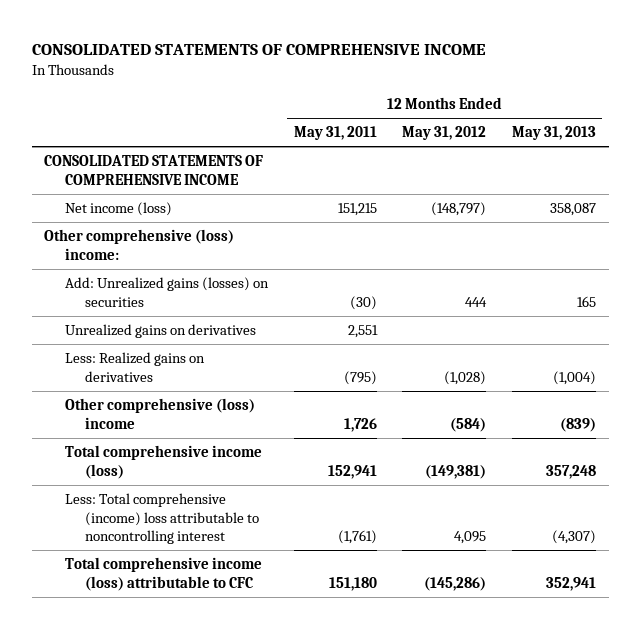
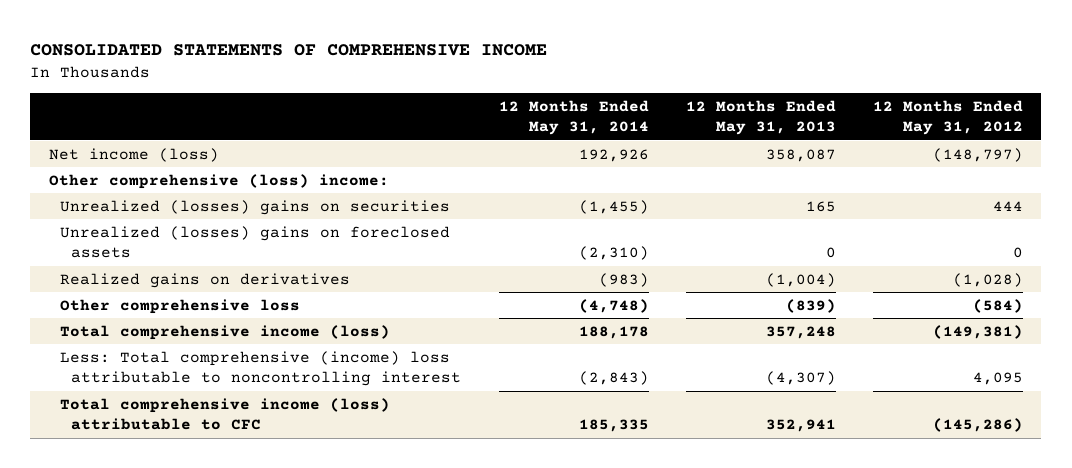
- | 12 Months Ended May 31, 2011 | 12 Months Ended May 31, 2012 | 12 Months Ended May 31, 2013
+ | 12 Months Ended May 31, 2014 | 12 Months Ended May 31, 2013 | 12 Months Ended May 31, 2012
- CONSOLIDATED STATEMENTS OF COMPREHENSIVE INCOME
- Add: Unrealized gains (losses) on securities | (30) | 444 | 165
- Unrealized gains on derivatives | 2,551 | |
- Less: Realized gains on derivatives | (795) | (1,028) | (1,004)
- Other comprehensive (loss) income | 1,726 | (584) | (839)
+ Unrealized (losses) gains on securities | (1,455) | 165 | 444
+ Unrealized (losses) gains on foreclosed assets | (2,310) | 0 | 0
+ Realized gains on derivatives | (983) | (1,004) | (1,028)
+ Other comprehensive loss | (4,748) | (839) | (584)

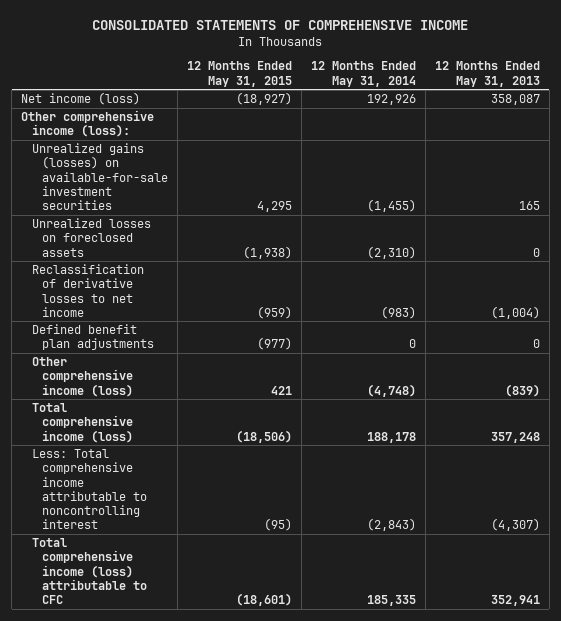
- | 12 Months Ended May 31, 2014 | 12 Months Ended May 31, 2013 | 12 Months Ended May 31, 2012
+ | 12 Months Ended May 31, 2015 | 12 Months Ended May 31, 2014 | 12 Months Ended May 31, 2013
- Other comprehensive (loss) income:
- Unrealized (losses) gains on securities | (1,455) | 165 | 444
- Unrealized (losses) gains on foreclosed assets | (2,310) | 0 | 0
- Realized gains on derivatives | (983) | (1,004) | (1,028)
- Other comprehensive loss | (4,748) | (839) | (584)
+ Other comprehensive income (loss):
+ Unrealized gains (losses) on available-for-sale investment securities | 4,295 | (1,455) | 165
+ Unrealized losses on foreclosed assets | (1,938) | (2,310) | 0
+ Reclassification of derivative losses to net income | (959) | (983) | (1,004)
+ Defined benefit plan adjustments | (977) | 0 | 0
+ Other comprehensive income (loss) | 421 | (4,748) | (839)
- Less: Total comprehensive (income) loss attributable to noncontrolling interest | (2,843) | (4,307) | 4,095
+ Less: Total comprehensive income attributable to noncontrolling interest | (95) | (2,843) | (4,307)

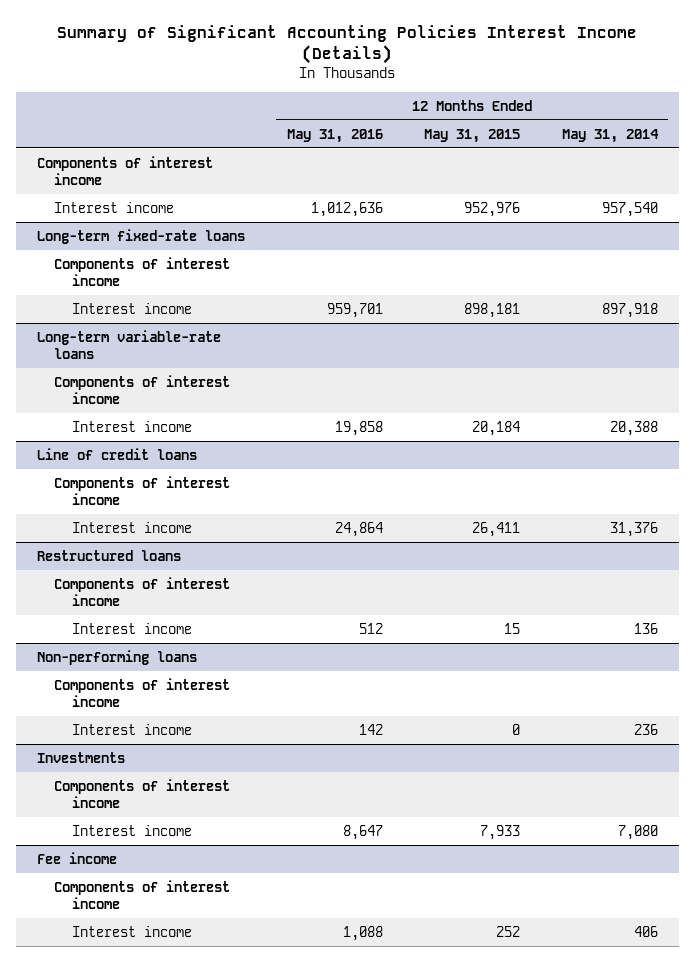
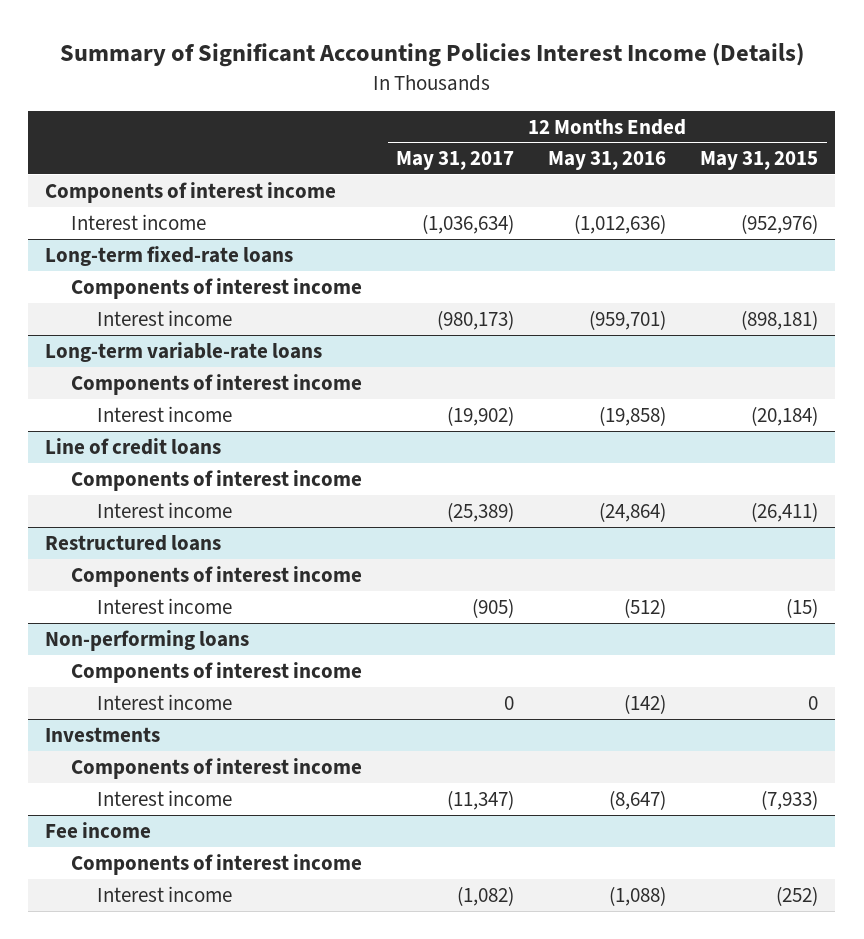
- | 12 Months Ended May 31, 2016 | 12 Months Ended May 31, 2015 | 12 Months Ended May 31, 2014
+ | 12 Months Ended May 31, 2017 | 12 Months Ended May 31, 2016 | 12 Months Ended May 31, 2015
- Interest income | 1,012,636 | 952,976 | 957,540
+ Interest income | (1,036,634) | (1,012,636) | (952,976)
@ Long-term fixed-rate loans
- Interest income | 959,701 | 898,181 | 897,918
+ Interest income | (980,173) | (959,701) | (898,181)
@ Long-term variable-rate loans
- Interest income | 19,858 | 20,184 | 20,388
+ Interest income | (19,902) | (19,858) | (20,184)
@ Line of credit loans
- Interest income | 24,864 | 26,411 | 31,376
+ Interest income | (25,389) | (24,864) | (26,411)
@ Restructured loans
- Interest income | 512 | 15 | 136
+ Interest income | (905) | (512) | (15)
@ Non-performing loans
- Interest income | 142 | 0 | 236
+ Interest income | 0 | (142) | 0
@ Investments
- Interest income | 8,647 | 7,933 | 7,080
+ Interest income | (11,347) | (8,647) | (7,933)
@ Fee income
- Interest income | 1,088 | 252 | 406
+ Interest income | (1,082) | (1,088) | (252)

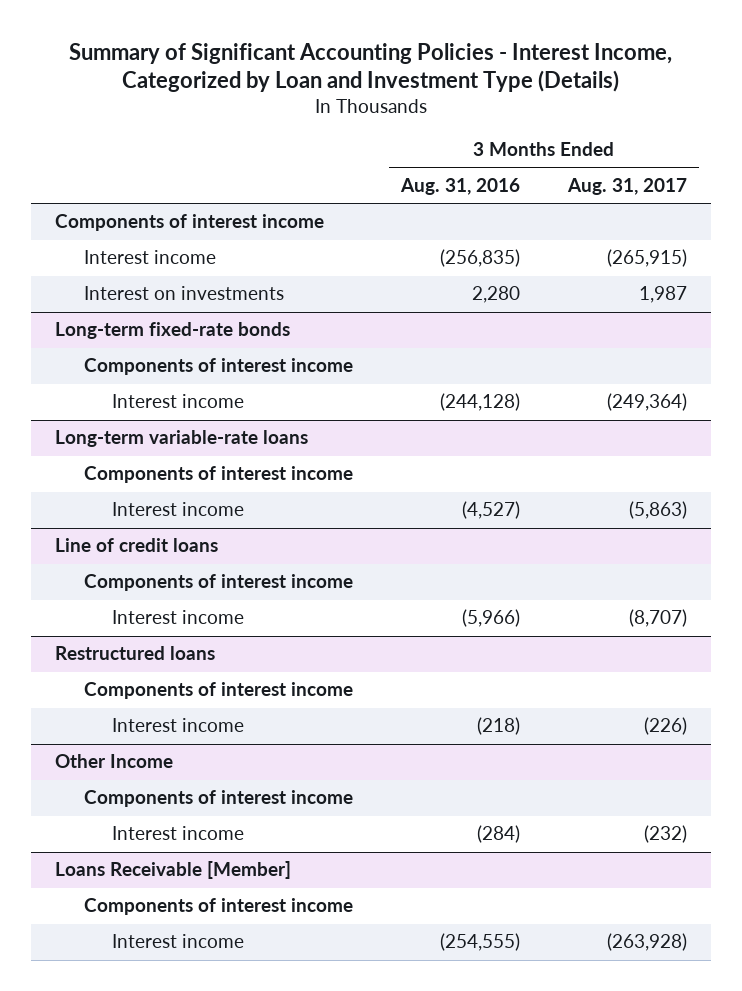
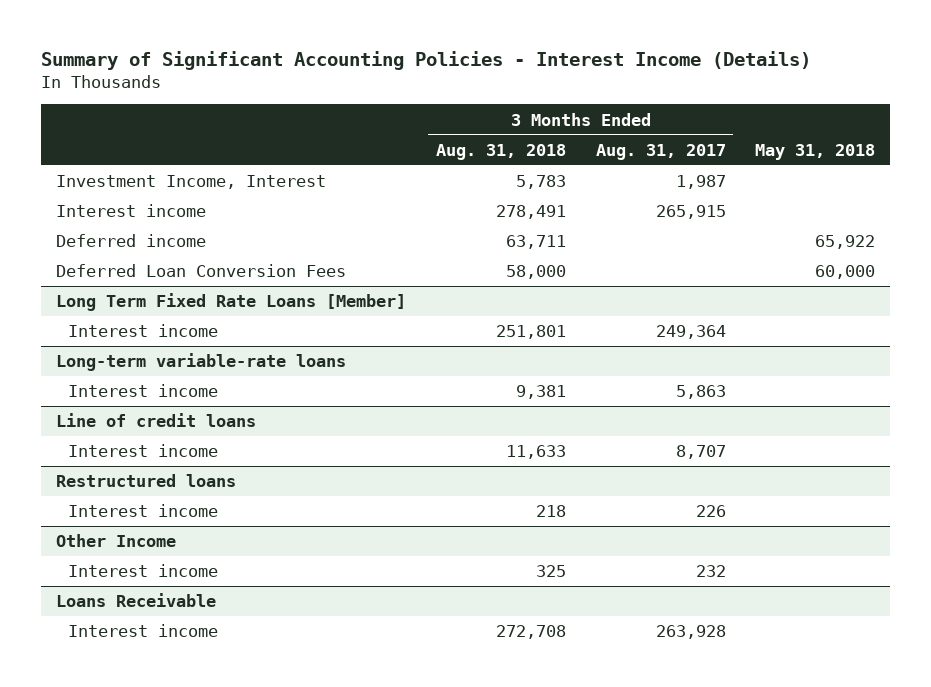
- Summary of Significant Accounting Policies - Interest Income, Categorized by Loan and Investment Type (Details)
+ Summary of Significant Accounting Policies - Interest Income (Details)
- | 3 Months Ended Aug. 31, 2016 | 3 Months Ended Aug. 31, 2017
+ | 3 Months Ended Aug. 31, 2018 | 3 Months Ended Aug. 31, 2017 | May 31, 2018
- Components of interest income
- Interest income | (256,835) | (265,915)
- Interest on investments | 2,280 | 1,987
- Long-term fixed-rate bonds
- Components of interest income
- Interest income | (244,128) | (249,364)
+ Investment Income, Interest | 5,783 | 1,987 |
+ Interest income | 278,491 | 265,915 |
+ Deferred income | 63,711 | | 65,922
+ Deferred Loan Conversion Fees | 58,000 | | 60,000
+ Long Term Fixed Rate Loans [Member]
+ Interest income | 251,801 | 249,364 |
@ Long-term variable-rate loans
- Components of interest income
- Interest income | (4,527) | (5,863)
+ Interest income | 9,381 | 5,863 |
@ Line of credit loans
- Components of interest income
- Interest income | (5,966) | (8,707)
+ Interest income | 11,633 | 8,707 |
@ Restructured loans
- Components of interest income
- Interest income | (218) | (226)
+ Interest income | 218 | 226 |
@ Other Income
- Components of interest income
- Interest income | (284) | (232)
- Loans Receivable [Member]
- Components of interest income
- Interest income | (254,555) | (263,928)
@ Other Income
+ Interest income | 325 | 232 |
+ Loans Receivable
+ Interest income | 272,708 | 263,928 |

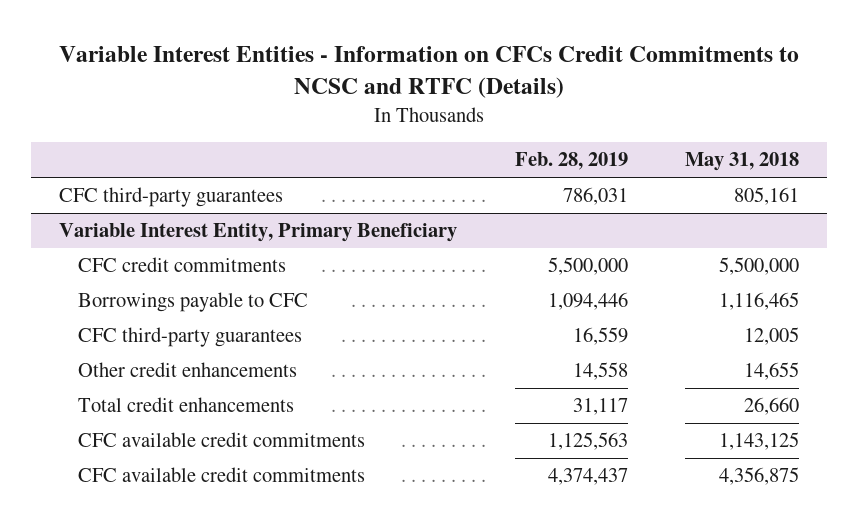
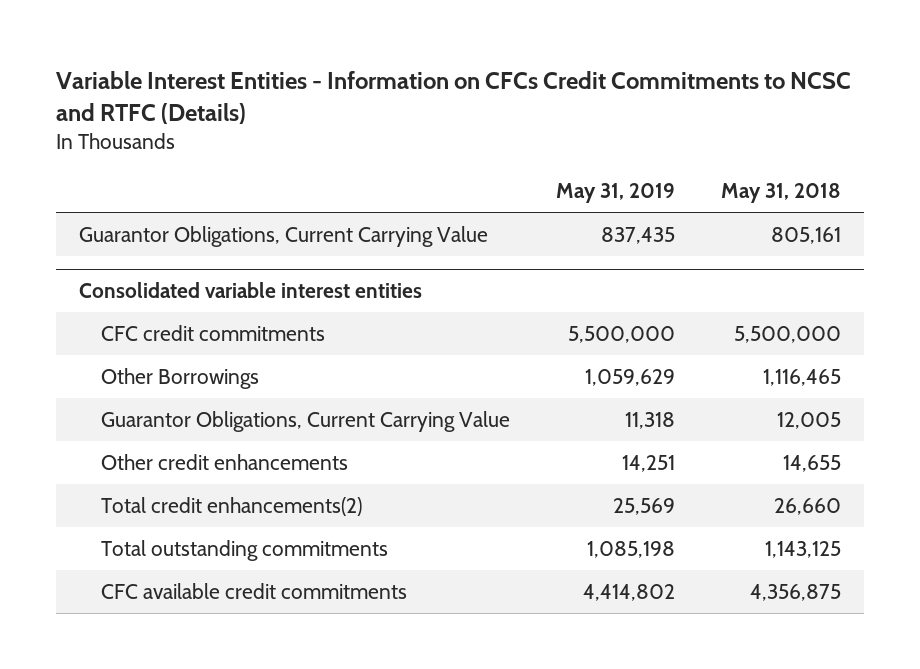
- | Feb. 28, 2019 | May 31, 2018
+ | May 31, 2019 | May 31, 2018
- CFC third-party guarantees | 786,031 | 805,161
- Variable Interest Entity, Primary Beneficiary
+ Guarantor Obligations, Current Carrying Value | 837,435 | 805,161
+ Consolidated variable interest entities
- Borrowings payable to CFC | 1,094,446 | 1,116,465
- CFC third-party guarantees | 16,559 | 12,005
+ Other Borrowings | 1,059,629 | 1,116,465
+ Guarantor Obligations, Current Carrying Value | 11,318 | 12,005
- Total credit enhancements | 31,117 | 26,660
- CFC available credit commitments | 1,125,563 | 1,143,125
+ Total credit enhancements(2) | 25,569 | 26,660
+ Total outstanding commitments | 1,085,198 | 1,143,125

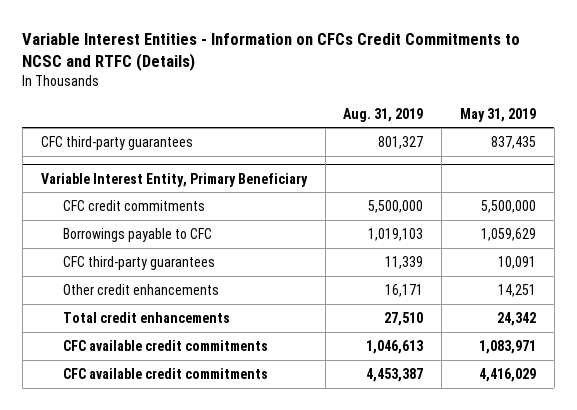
- | May 31, 2019 | May 31, 2018
+ | Aug. 31, 2019 | May 31, 2019
- Guarantor Obligations, Current Carrying Value | 837,435 | 805,161
- Consolidated variable interest entities
+ CFC third-party guarantees | 801,327 | 837,435
+ Variable Interest Entity, Primary Beneficiary
- Other Borrowings | 1,059,629 | 1,116,465
- Guarantor Obligations, Current Carrying Value | 11,318 | 12,005
+ Borrowings payable to CFC | 1,019,103 | 1,059,629
+ CFC third-party guarantees | 11,339 | 10,091
- Total credit enhancements(2) | 25,569 | 26,660
- Total outstanding commitments | 1,085,198 | 1,143,125
- CFC available credit commitments | 4,414,802 | 4,356,875
+ Total credit enhancements | 27,510 | 24,342
+ CFC available credit commitments | 1,046,613 | 1,083,971
+ CFC available credit commitments | 4,453,387 | 4,416,029

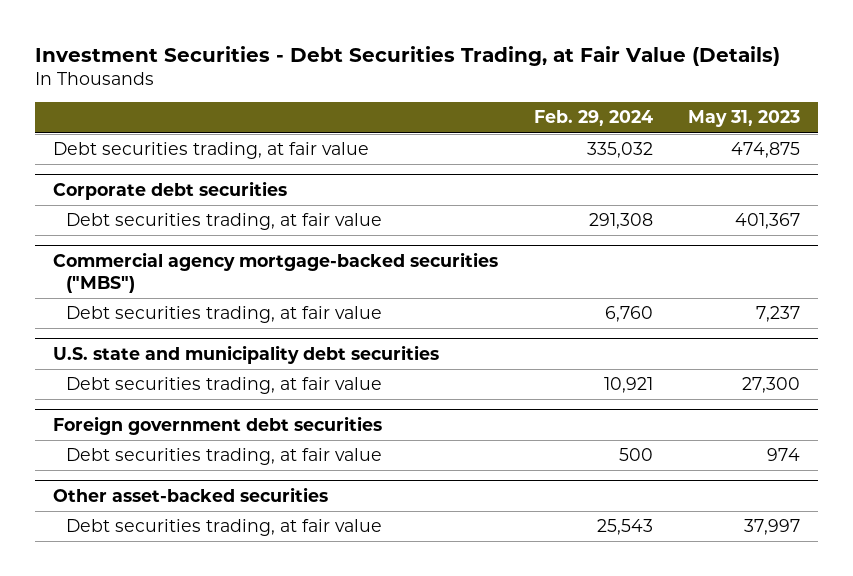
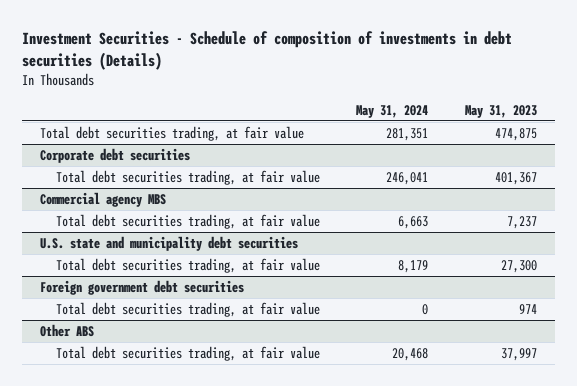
- Investment Securities - Debt Securities Trading, at Fair Value (Details)
+ Investment Securities - Schedule of composition of investments in debt securities (Details)
- | Feb. 29, 2024 | May 31, 2023
+ | May 31, 2024 | May 31, 2023
- Debt securities trading, at fair value | 335,032 | 474,875
+ Total debt securities trading, at fair value | 281,351 | 474,875
@ Corporate debt securities
- Debt securities trading, at fair value | 291,308 | 401,367
- Commercial agency mortgage-backed securities ("MBS")
- Debt securities trading, at fair value | 6,760 | 7,237
@ Corporate debt securities
+ Total debt securities trading, at fair value | 246,041 | 401,367
+ Commercial agency MBS
+ Total debt securities trading, at fair value | 6,663 | 7,237
@ U.S. state and municipality debt securities
- Debt securities trading, at fair value | 10,921 | 27,300
+ Total debt securities trading, at fair value | 8,179 | 27,300
@ Foreign government debt securities
- Debt securities trading, at fair value | 500 | 974
- Other asset-backed securities
- Debt securities trading, at fair value | 25,543 | 37,997
@ Foreign government debt securities
+ Total debt securities trading, at fair value | 0 | 974
+ Other ABS
+ Total debt securities trading, at fair value | 20,468 | 37,997

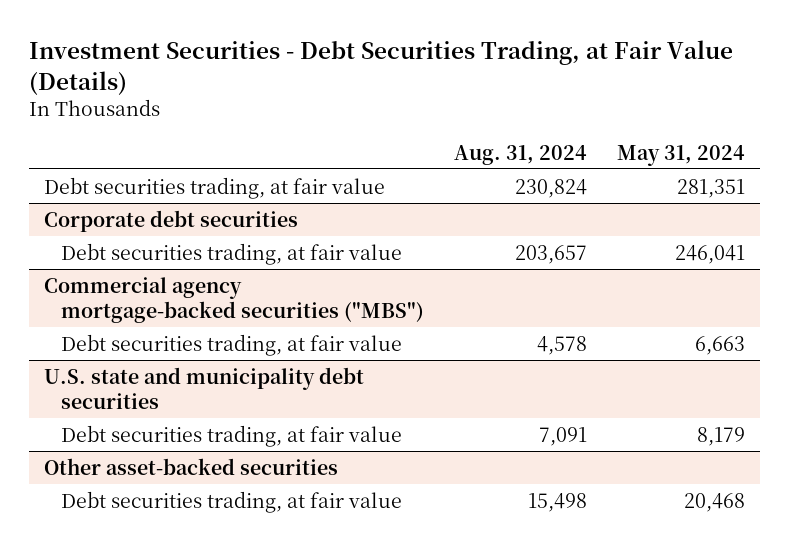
- Investment Securities - Schedule of composition of investments in debt securities (Details)
+ Investment Securities - Debt Securities Trading, at Fair Value (Details)
- | May 31, 2024 | May 31, 2023
+ | Aug. 31, 2024 | May 31, 2024
- Total debt securities trading, at fair value | 281,351 | 474,875
+ Debt securities trading, at fair value | 230,824 | 281,351
@ Corporate debt securities
- Total debt securities trading, at fair value | 246,041 | 401,367
- Commercial agency MBS
- Total debt securities trading, at fair value | 6,663 | 7,237
@ Corporate debt securities
+ Debt securities trading, at fair value | 203,657 | 246,041
+ Commercial agency mortgage-backed securities ("MBS")
+ Debt securities trading, at fair value | 4,578 | 6,663
@ U.S. state and municipality debt securities
- Total debt securities trading, at fair value | 8,179 | 27,300
- Foreign government debt securities
- Total debt securities trading, at fair value | 0 | 974
- Other ABS
- Total debt securities trading, at fair value | 20,468 | 37,997
@ U.S. state and municipality debt securities
+ Debt securities trading, at fair value | 7,091 | 8,179
+ Other asset-backed securities
+ Debt securities trading, at fair value | 15,498 | 20,468

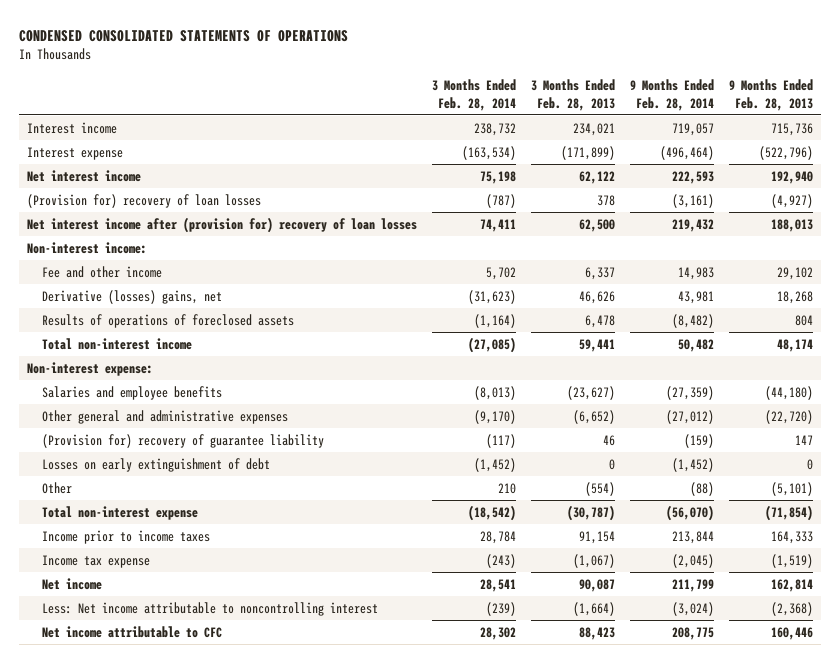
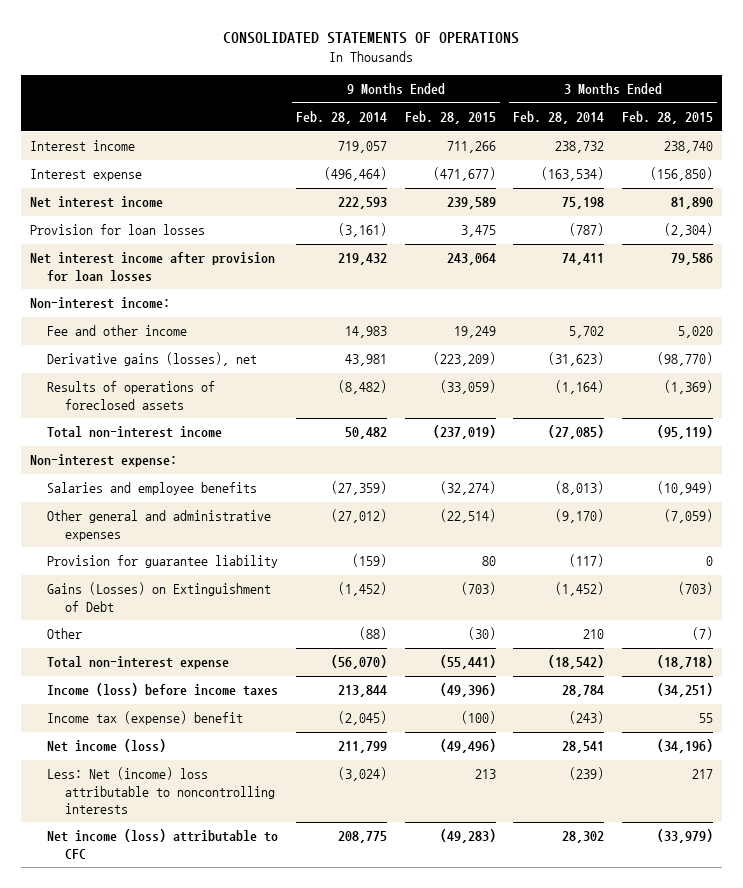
- CONDENSED CONSOLIDATED STATEMENTS OF OPERATIONS
+ CONSOLIDATED STATEMENTS OF OPERATIONS
- | 3 Months Ended Feb. 28, 2014 | 3 Months Ended Feb. 28, 2013 | 9 Months Ended Feb. 28, 2014 | 9 Months Ended Feb. 28, 2013
+ | 9 Months Ended Feb. 28, 2014 | 9 Months Ended Feb. 28, 2015 | 3 Months Ended Feb. 28, 2014 | 3 Months Ended Feb. 28, 2015
- (Provision for) recovery of loan losses | (787) | 378 | (3,161) | (4,927)
- Net interest income after (provision for) recovery of loan losses | 74,411 | 62,500 | 219,432 | 188,013
+ Provision for loan losses | (3,161) | 3,475 | (787) | (2,304)
+ Net interest income after provision for loan losses | 219,432 | 243,064 | 74,411 | 79,586
- Derivative (losses) gains, net | (31,623) | 46,626 | 43,981 | 18,268
+ Derivative gains (losses), net | 43,981 | (223,209) | (31,623) | (98,770)
- (Provision for) recovery of guarantee liability | (117) | 46 | (159) | 147
- Losses on early extinguishment of debt | (1,452) | 0 | (1,452) | 0
+ Provision for guarantee liability | (159) | 80 | (117) | 0
+ Gains (Losses) on Extinguishment of Debt | (1,452) | (703) | (1,452) | (703)
- Income prior to income taxes | 28,784 | 91,154 | 213,844 | 164,333
- Income tax expense | (243) | (1,067) | (2,045) | (1,519)
- Net income | 28,541 | 90,087 | 211,799 | 162,814
- Less: Net income attributable to noncontrolling interest | (239) | (1,664) | (3,024) | (2,368)
- Net income attributable to CFC | 28,302 | 88,423 | 208,775 | 160,446
+ Income (loss) before income taxes | 213,844 | (49,396) | 28,784 | (34,251)
+ Income tax (expense) benefit | (2,045) | (100) | (243) | 55
+ Net income (loss) | 211,799 | (49,496) | 28,541 | (34,196)
+ Less: Net (income) loss attributable to noncontrolling interests | (3,024) | 213 | (239) | 217
+ Net income (loss) attributable to CFC | 208,775 | (49,283) | 28,302 | (33,979)

